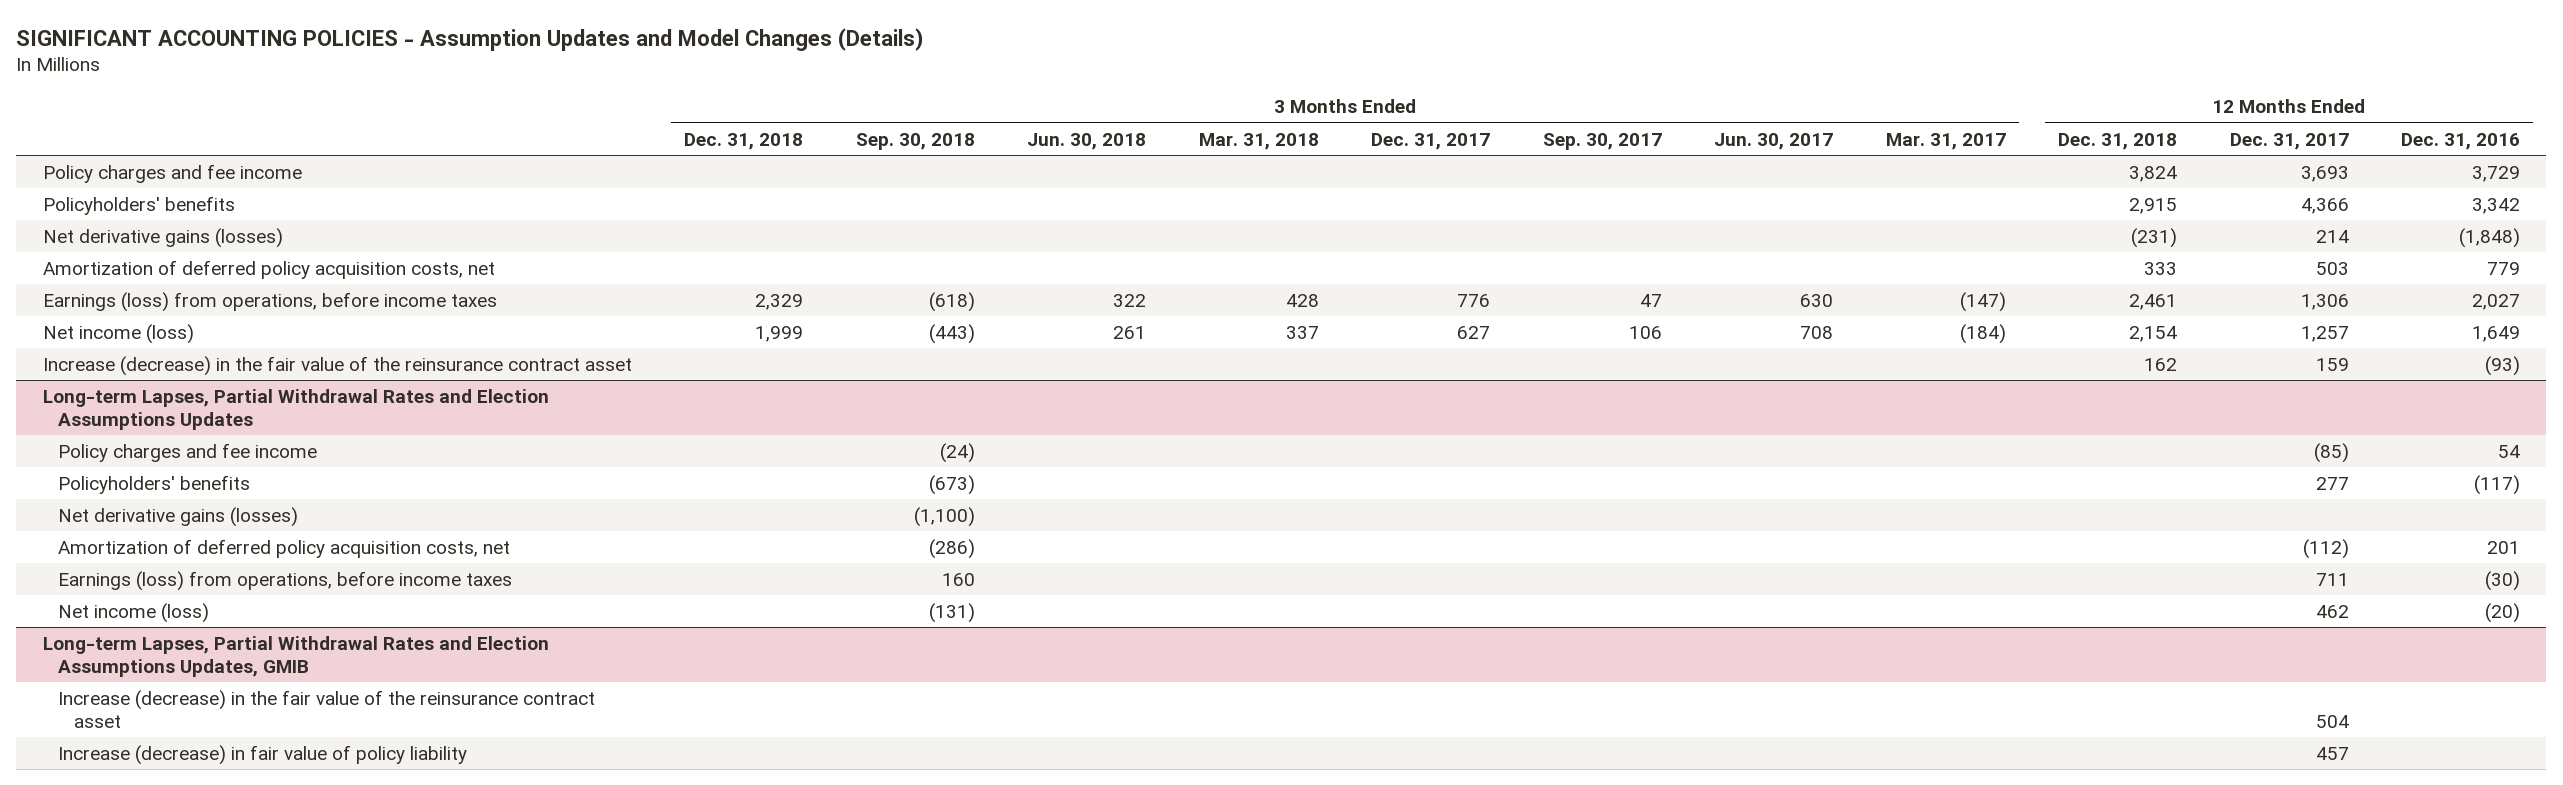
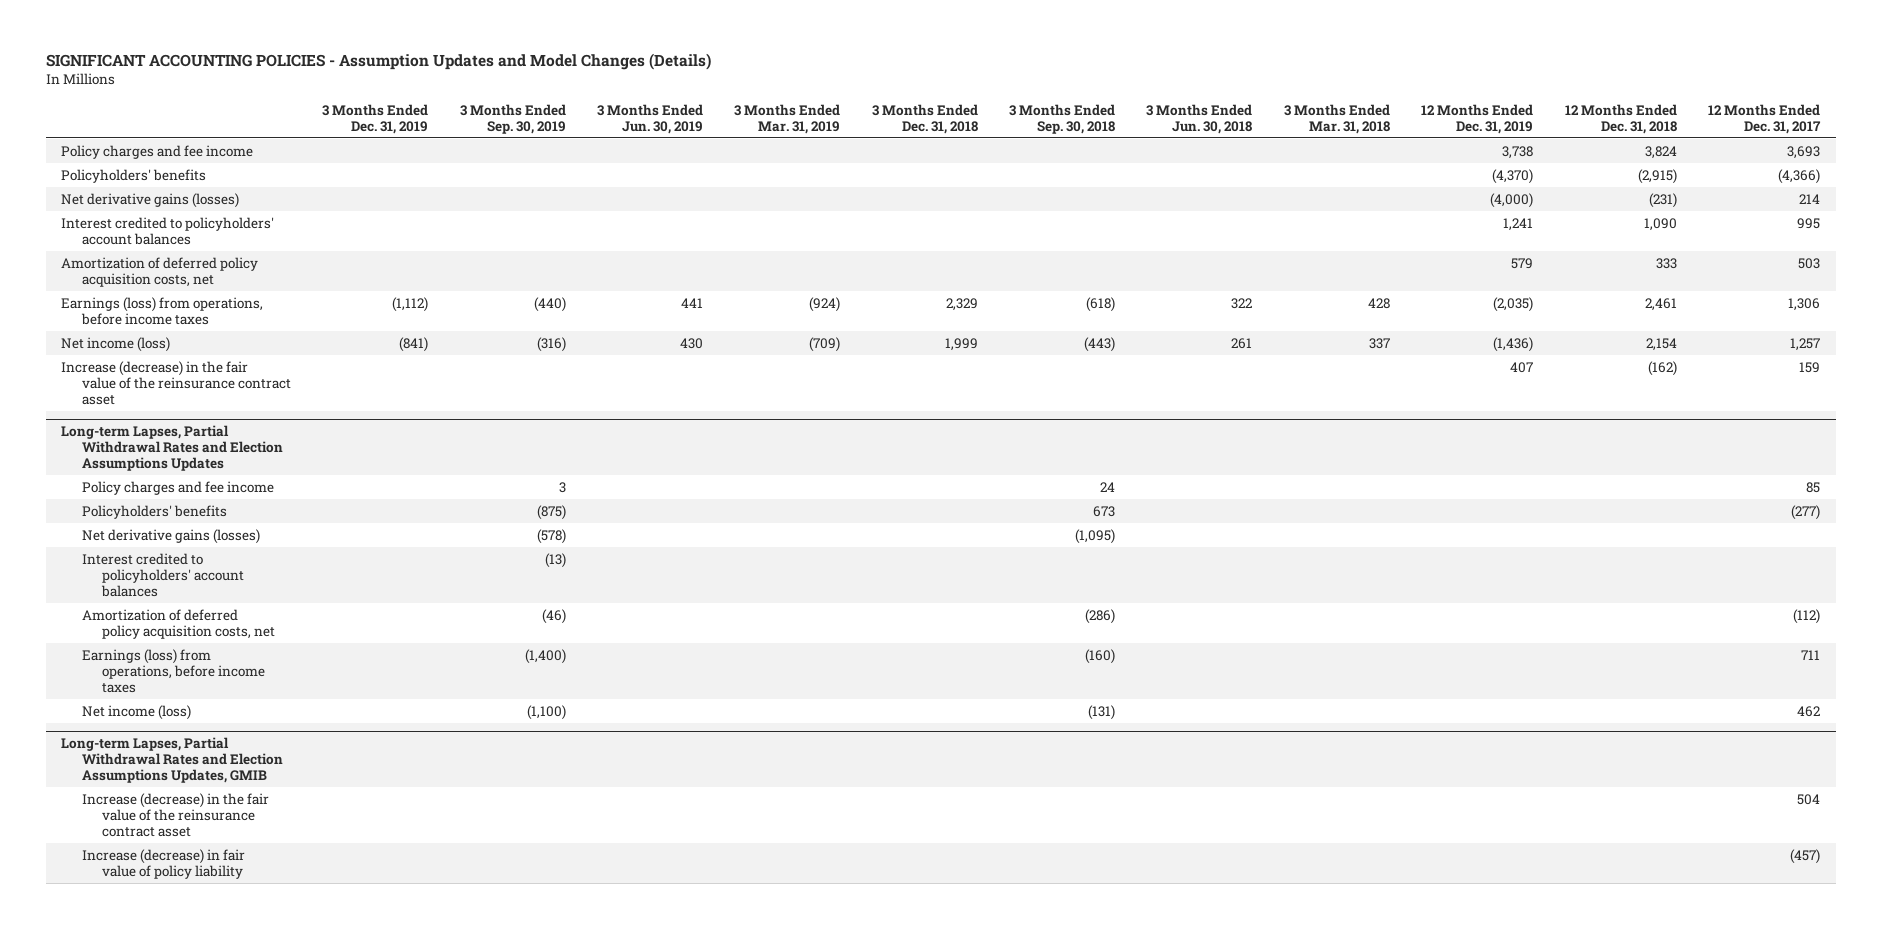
- | 3 Months Ended Dec. 31, 2018 | 3 Months Ended Sep. 30, 2018 | 3 Months Ended Jun. 30, 2018 | 3 Months Ended Mar. 31, 2018 | 3 Months Ended Dec. 31, 2017 | 3 Months Ended Sep. 30, 2017 | 3 Months Ended Jun. 30, 2017 | 3 Months Ended Mar. 31, 2017 | 12 Months Ended Dec. 31, 2018 | 12 Months Ended Dec. 31, 2017 | 12 Months Ended Dec. 31, 2016
+ | 3 Months Ended Dec. 31, 2019 | 3 Months Ended Sep. 30, 2019 | 3 Months Ended Jun. 30, 2019 | 3 Months Ended Mar. 31, 2019 | 3 Months Ended Dec. 31, 2018 | 3 Months Ended Sep. 30, 2018 | 3 Months Ended Jun. 30, 2018 | 3 Months Ended Mar. 31, 2018 | 12 Months Ended Dec. 31, 2019 | 12 Months Ended Dec. 31, 2018 | 12 Months Ended Dec. 31, 2017
- Policyholders' benefits | | | | | | | | | 2,915 | 4,366 | 3,342
+ Policyholders' benefits | | | | | | | | | (4,370) | (2,915) | (4,366)
+ Interest credited to policyholders' account balances | | | | | | | | | 1,241 | 1,090 | 995
- Increase (decrease) in the fair value of the reinsurance contract asset | | | | | | | | | 162 | 159 | (93)
+ Increase (decrease) in the fair value of the reinsurance contract asset | | | | | | | | | 407 | (162) | 159
@ Long-term Lapses, Partial Withdrawal Rates and Election Assumptions Updates
- Policy charges and fee income | | (24) | | | | | | | | (85) | 54
- Policyholders' benefits | | (673) | | | | | | | | 277 | (117)
- Net derivative gains (losses) | | (1,100) | | | | | | | | |
+ Policy charges and fee income | | 3 | | | | 24 | | | | | 85
+ Policyholders' benefits | | (875) | | | | 673 | | | | | (277)
+ Net derivative gains (losses) | | (578) | | | | (1,095) | | | | |
+ Interest credited to policyholders' account balances | | (13) | | | | | | | | |
- Earnings (loss) from operations, before income taxes | | 160 | | | | | | | | 711 | (30)
+ Earnings (loss) from operations, before income taxes | | (1,400) | | | | (160) | | | | | 711
@ Long-term Lapses, Partial Withdrawal Rates and Election Assumptions Updates, GMIB
- Increase (decrease) in fair value of policy liability | | | | | | | | | | 457 |
+ Increase (decrease) in fair value of policy liability | | | | | | | | | | | (457)

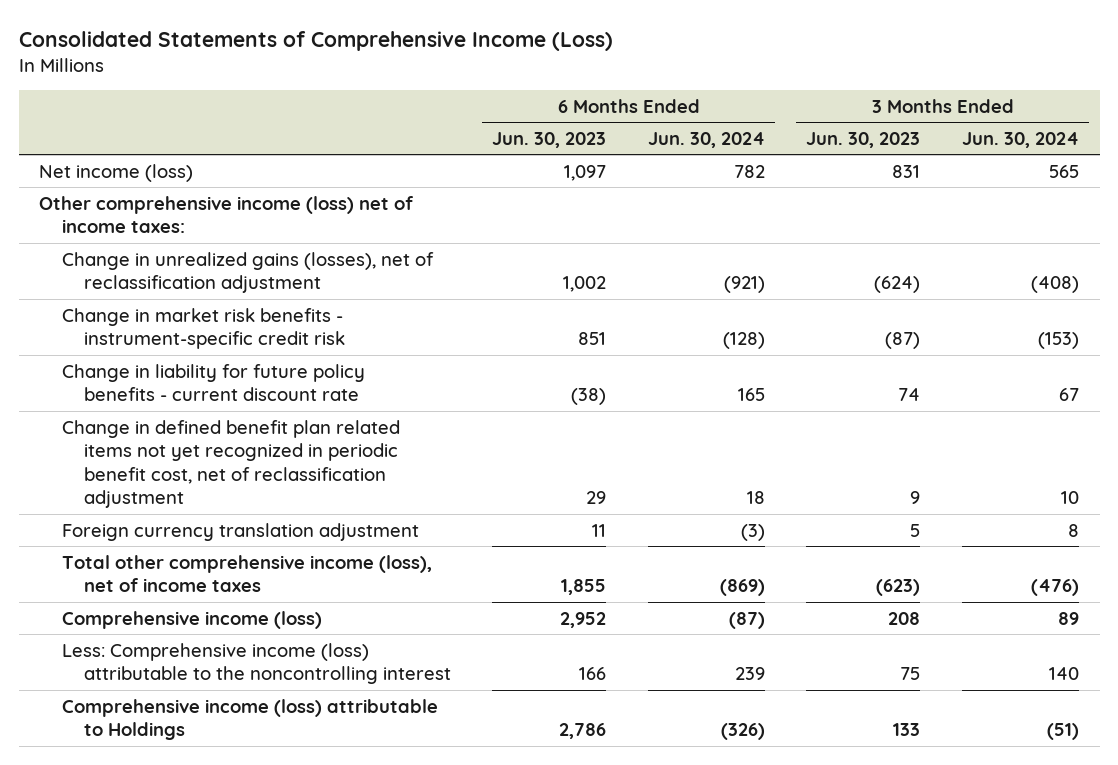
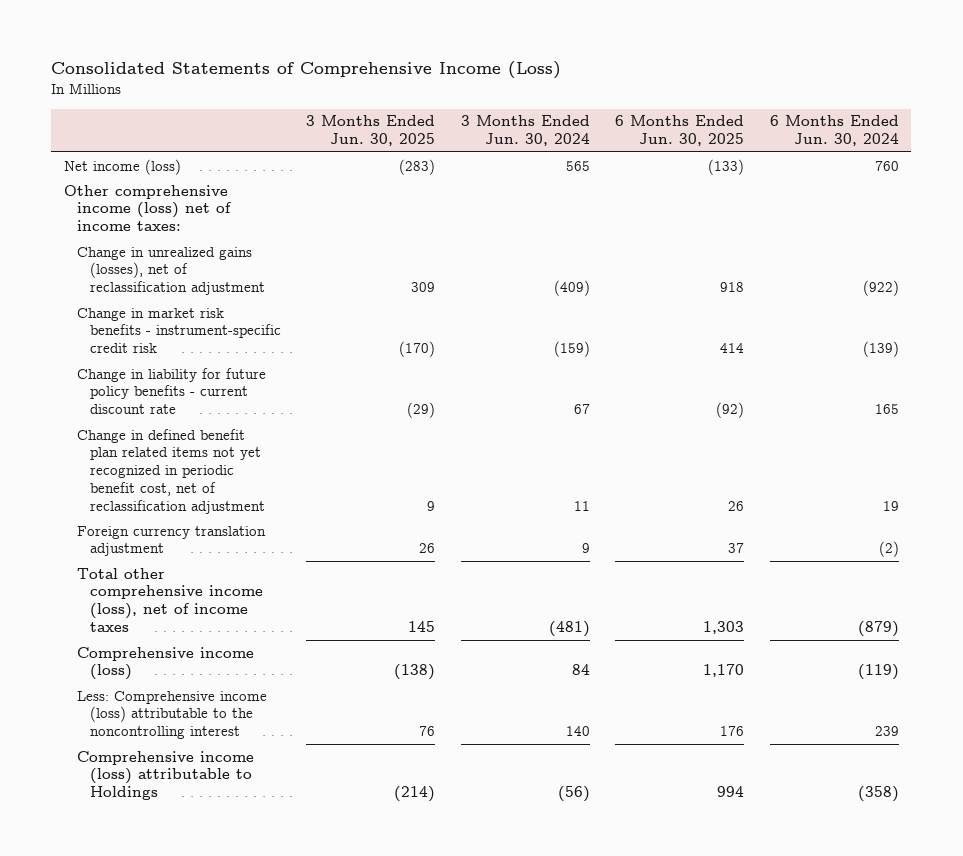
- | 6 Months Ended Jun. 30, 2023 | 6 Months Ended Jun. 30, 2024 | 3 Months Ended Jun. 30, 2023 | 3 Months Ended Jun. 30, 2024
+ | 3 Months Ended Jun. 30, 2025 | 3 Months Ended Jun. 30, 2024 | 6 Months Ended Jun. 30, 2025 | 6 Months Ended Jun. 30, 2024
- Net income (loss) | 1,097 | 782 | 831 | 565
+ Net income (loss) | (283) | 565 | (133) | 760
- Change in unrealized gains (losses), net of reclassification adjustment | 1,002 | (921) | (624) | (408)
- Change in market risk benefits - instrument-specific credit risk | 851 | (128) | (87) | (153)
+ Change in unrealized gains (losses), net of reclassification adjustment | 309 | (409) | 918 | (922)
+ Change in market risk benefits - instrument-specific credit risk | (170) | (159) | 414 | (139)
- Change in defined benefit plan related items not yet recognized in periodic benefit cost, net of reclassification adjustment | 29 | 18 | 9 | 10
- Foreign currency translation adjustment | 11 | (3) | 5 | 8
- Total other comprehensive income (loss), net of income taxes | 1,855 | (869) | (623) | (476)
- Comprehensive income (loss) | 2,952 | (87) | 208 | 89
+ Change in defined benefit plan related items not yet recognized in periodic benefit cost, net of reclassification adjustment | 9 | 11 | 26 | 19
+ Foreign currency translation adjustment | 26 | 9 | 37 | (2)
+ Total other comprehensive income (loss), net of income taxes | 145 | (481) | 1,303 | (879)
+ Comprehensive income (loss) | (138) | 84 | 1,170 | (119)
- Comprehensive income (loss) attributable to Holdings | 2,786 | (326) | 133 | (51)
+ Comprehensive income (loss) attributable to Holdings | (214) | (56) | 994 | (358)

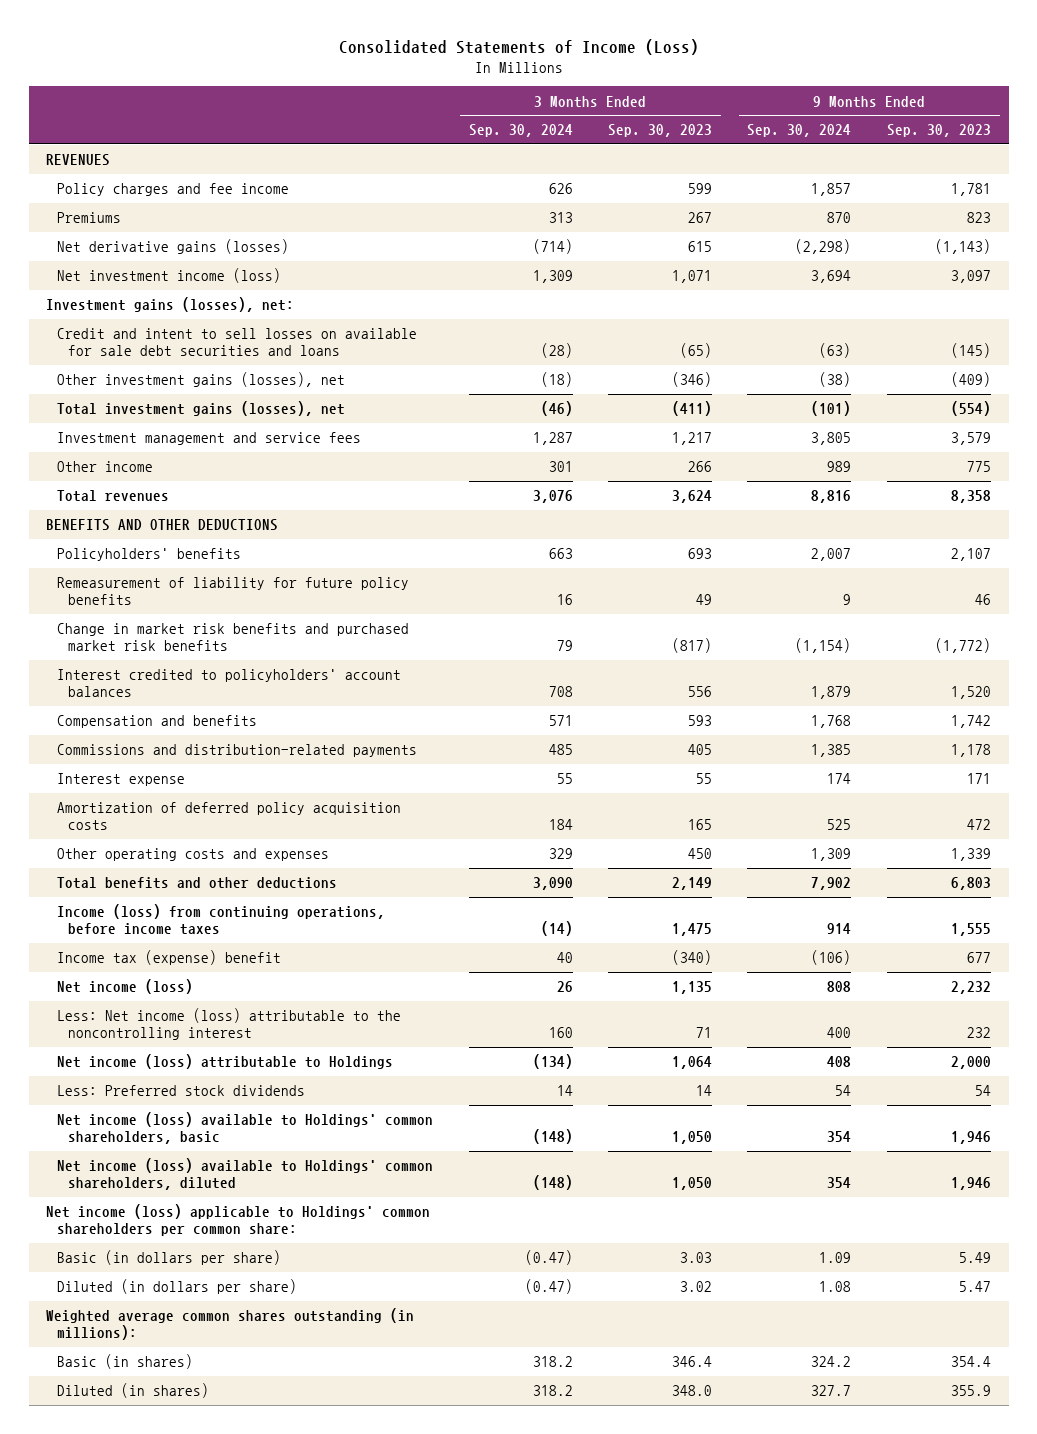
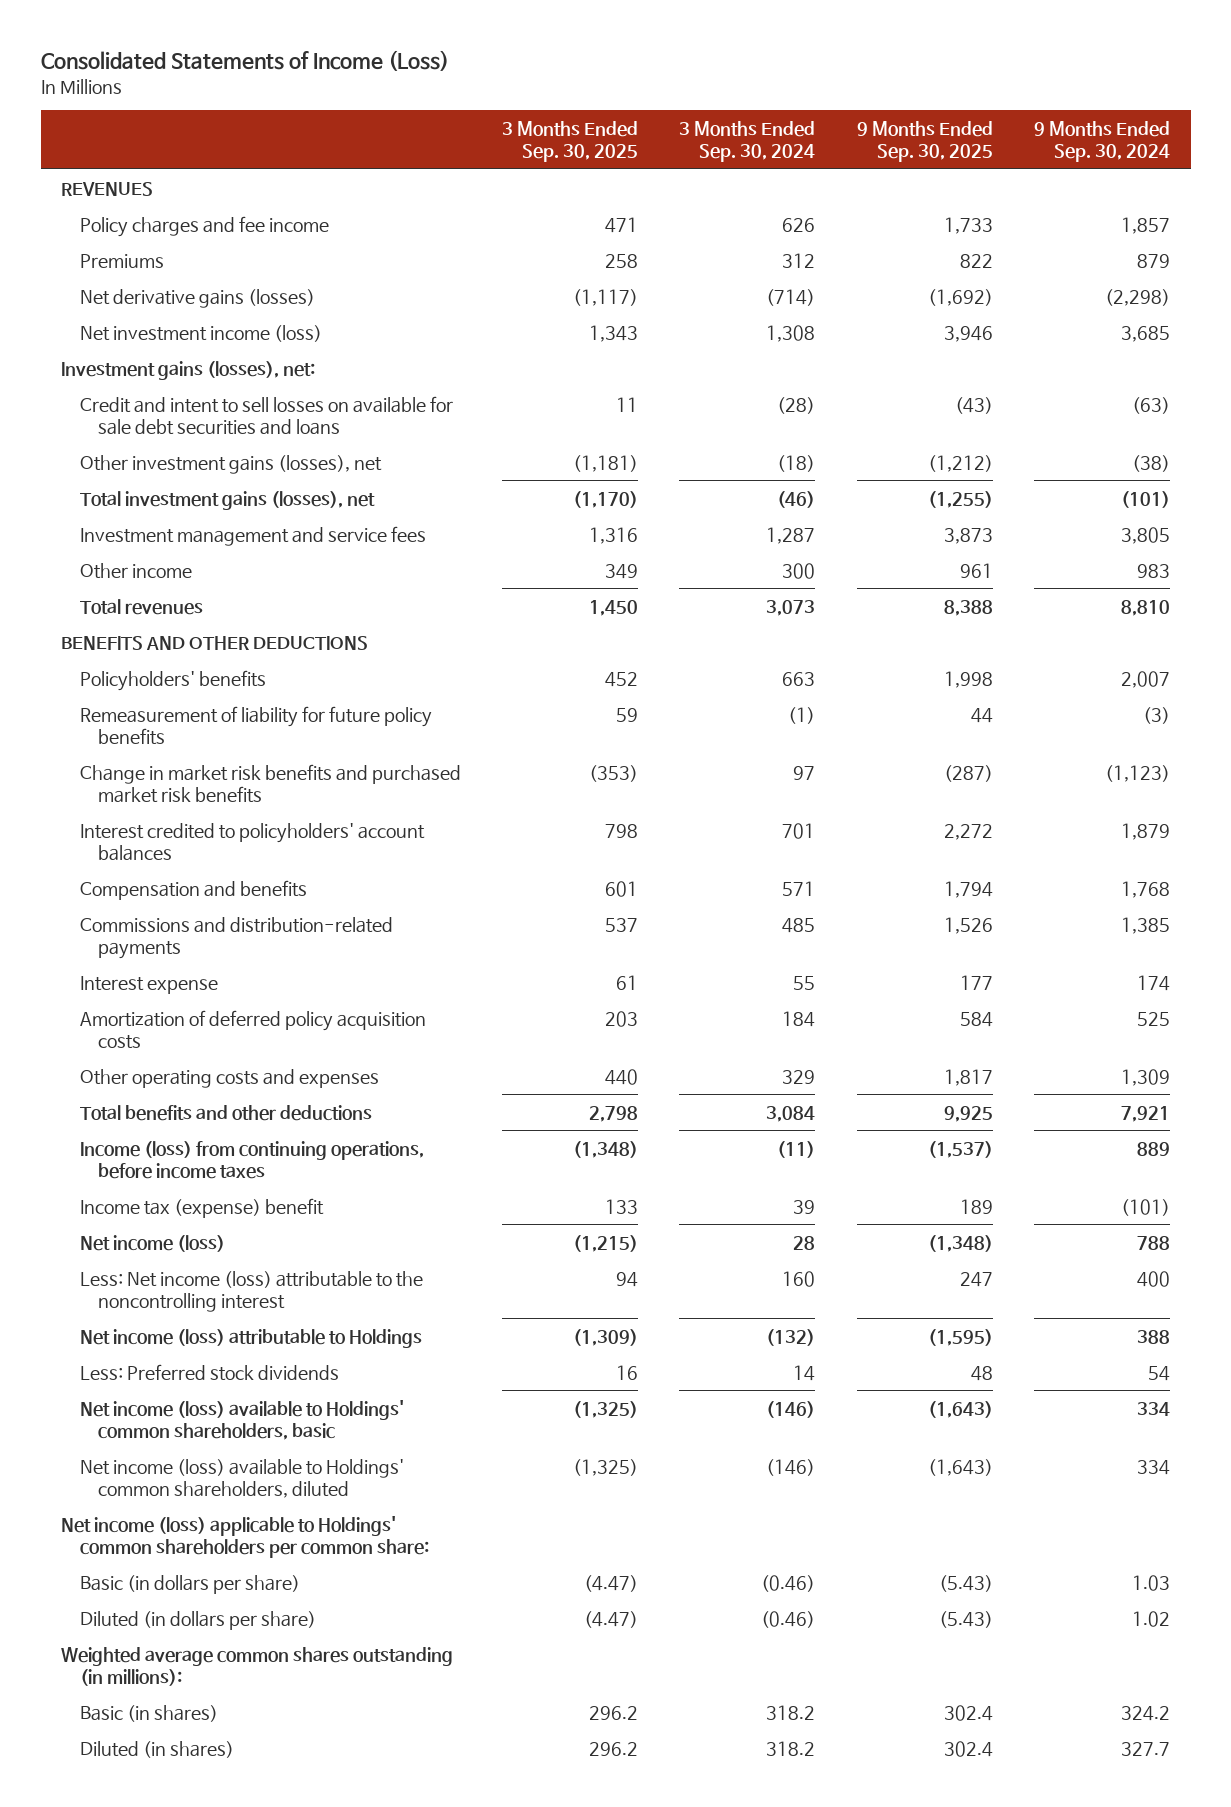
- | 3 Months Ended Sep. 30, 2024 | 3 Months Ended Sep. 30, 2023 | 9 Months Ended Sep. 30, 2024 | 9 Months Ended Sep. 30, 2023
+ | 3 Months Ended Sep. 30, 2025 | 3 Months Ended Sep. 30, 2024 | 9 Months Ended Sep. 30, 2025 | 9 Months Ended Sep. 30, 2024
- Premiums | 313 | 267 | 870 | 823
+ Premiums | 258 | 312 | 822 | 879
- Net investment income (loss) | 1,309 | 1,071 | 3,694 | 3,097
+ Net investment income (loss) | 1,343 | 1,308 | 3,946 | 3,685
- Other income | 301 | 266 | 989 | 775
- Total revenues | 3,076 | 3,624 | 8,816 | 8,358
+ Other income | 349 | 300 | 961 | 983
+ Total revenues | 1,450 | 3,073 | 8,388 | 8,810
- Remeasurement of liability for future policy benefits | 16 | 49 | 9 | 46
- Change in market risk benefits and purchased market risk benefits | 79 | (817) | (1,154) | (1,772)
- Interest credited to policyholders' account balances | 708 | 556 | 1,879 | 1,520
+ Remeasurement of liability for future policy benefits | 59 | (1) | 44 | (3)
+ Change in market risk benefits and purchased market risk benefits | (353) | 97 | (287) | (1,123)
+ Interest credited to policyholders' account balances | 798 | 701 | 2,272 | 1,879
- Total benefits and other deductions | 3,090 | 2,149 | 7,902 | 6,803
- Income (loss) from continuing operations, before income taxes | (14) | 1,475 | 914 | 1,555
- Income tax (expense) benefit | 40 | (340) | (106) | 677
- Net income (loss) | 26 | 1,135 | 808 | 2,232
+ Total benefits and other deductions | 2,798 | 3,084 | 9,925 | 7,921
+ Income (loss) from continuing operations, before income taxes | (1,348) | (11) | (1,537) | 889
+ Income tax (expense) benefit | 133 | 39 | 189 | (101)
+ Net income (loss) | (1,215) | 28 | (1,348) | 788
- Net income (loss) attributable to Holdings | (134) | 1,064 | 408 | 2,000
+ Net income (loss) attributable to Holdings | (1,309) | (132) | (1,595) | 388
- Net income (loss) available to Holdings' common shareholders, basic | (148) | 1,050 | 354 | 1,946
- Net income (loss) available to Holdings' common shareholders, diluted | (148) | 1,050 | 354 | 1,946
+ Net income (loss) available to Holdings' common shareholders, basic | (1,325) | (146) | (1,643) | 334
+ Net income (loss) available to Holdings' common shareholders, diluted | (1,325) | (146) | (1,643) | 334
- Basic (in dollars per share) | (0.47) | 3.03 | 1.09 | 5.49
- Diluted (in dollars per share) | (0.47) | 3.02 | 1.08 | 5.47
+ Basic (in dollars per share) | (4.47) | (0.46) | (5.43) | 1.03
+ Diluted (in dollars per share) | (4.47) | (0.46) | (5.43) | 1.02

